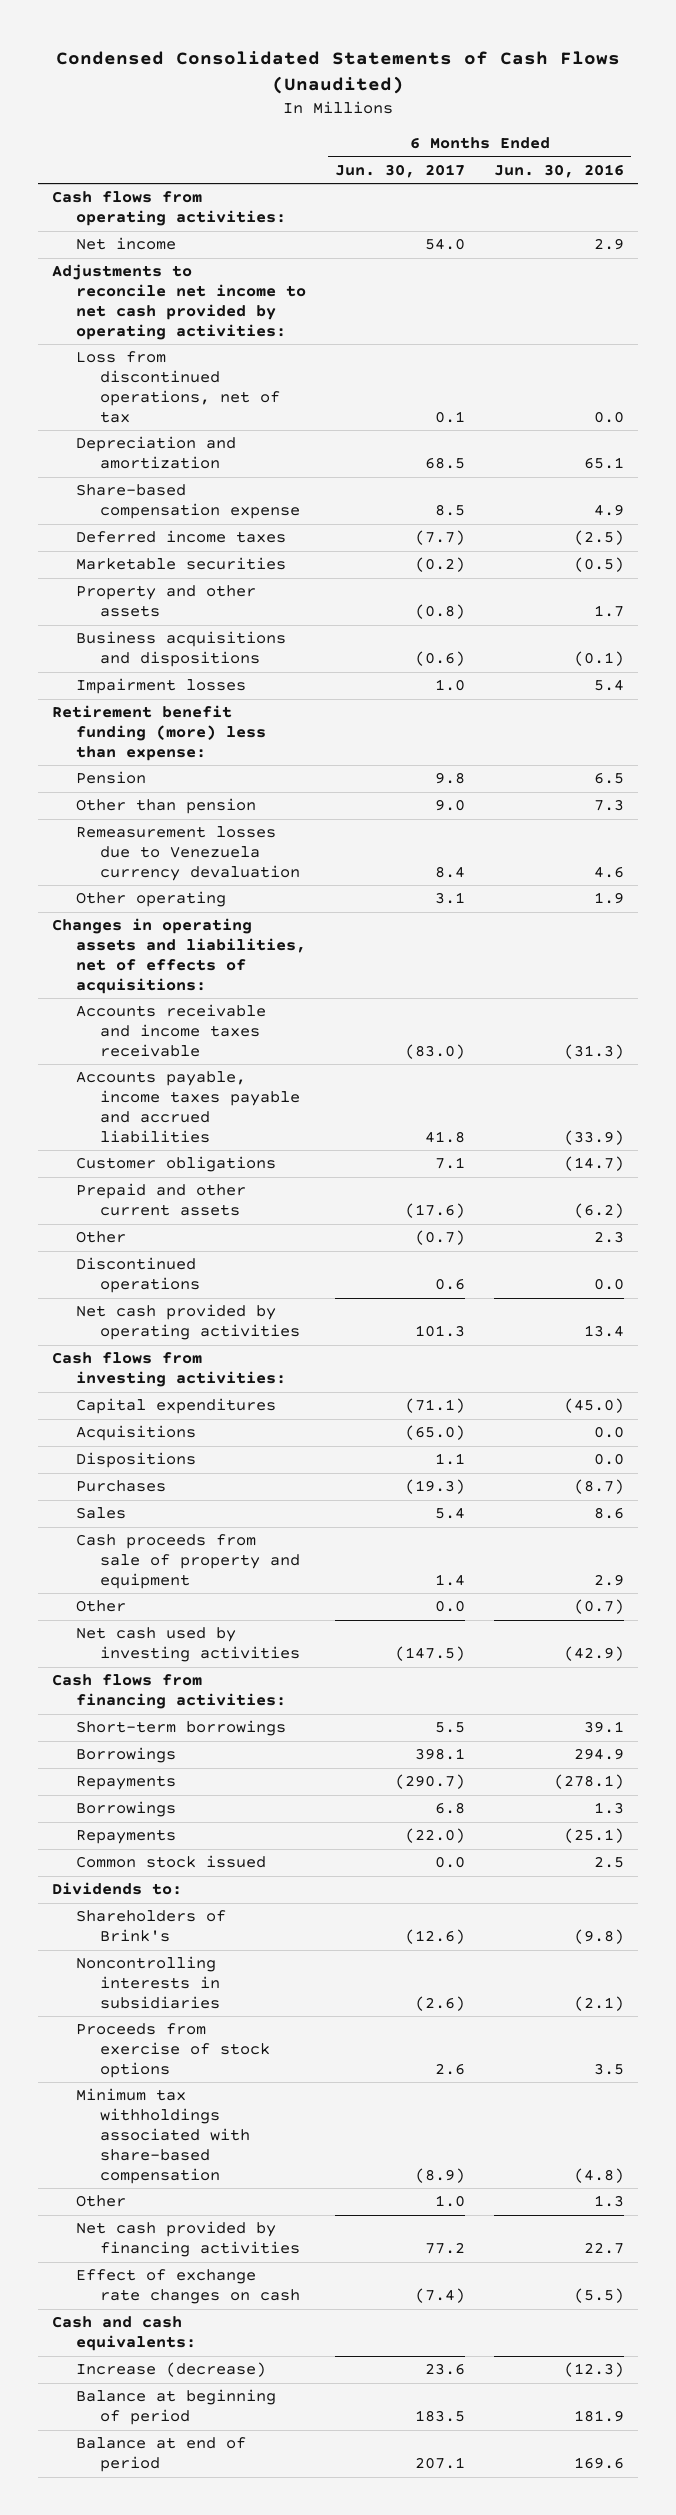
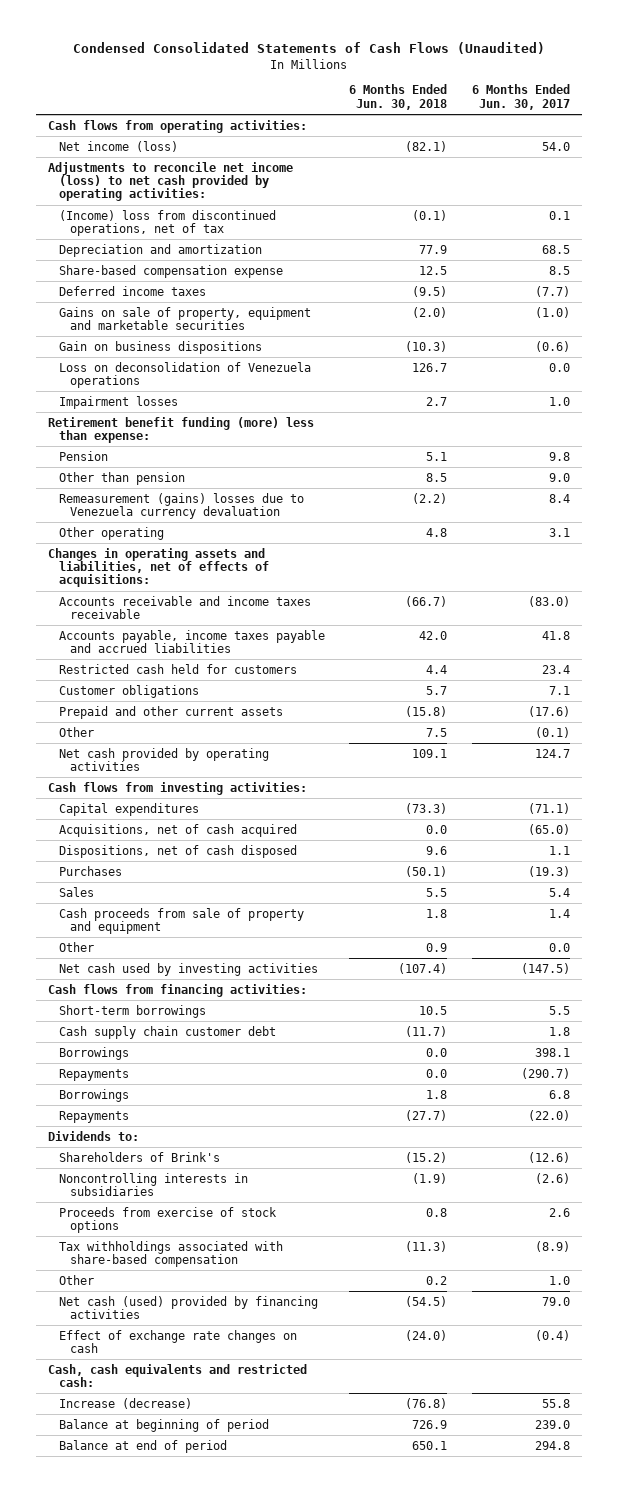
- | 6 Months Ended Jun. 30, 2017 | 6 Months Ended Jun. 30, 2016
+ | 6 Months Ended Jun. 30, 2018 | 6 Months Ended Jun. 30, 2017
- Net income | 54.0 | 2.9
- Adjustments to reconcile net income to net cash provided by operating activities:
- Loss from discontinued operations, net of tax | 0.1 | 0.0
+ Net income (loss) | (82.1) | 54.0
+ Adjustments to reconcile net income (loss) to net cash provided by operating activities:
+ (Income) loss from discontinued operations, net of tax | (0.1) | 0.1
- Marketable securities | (0.2) | (0.5)
- Property and other assets | (0.8) | 1.7
- Business acquisitions and dispositions | (0.6) | (0.1)
+ Gains on sale of property, equipment and marketable securities | (2.0) | (1.0)
+ Gain on business dispositions | (10.3) | (0.6)
+ Loss on deconsolidation of Venezuela operations | 126.7 | 0.0
- Remeasurement losses due to Venezuela currency devaluation | 8.4 | 4.6
+ Remeasurement (gains) losses due to Venezuela currency devaluation | (2.2) | 8.4
+ Restricted cash held for customers | 4.4 | 23.4
- Other | (0.7) | 2.3
- Discontinued operations | 0.6 | 0.0
- Net cash provided by operating activities | 101.3 | 13.4
+ Other | 7.5 | (0.1)
+ Net cash provided by operating activities | 109.1 | 124.7
- Acquisitions | (65.0) | 0.0
- Dispositions | 1.1 | 0.0
+ Acquisitions, net of cash acquired | 0.0 | (65.0)
+ Dispositions, net of cash disposed | 9.6 | 1.1
+ Cash supply chain customer debt | (11.7) | 1.8
- Common stock issued | 0.0 | 2.5
- Minimum tax withholdings associated with share-based compensation | (8.9) | (4.8)
+ Tax withholdings associated with share-based compensation | (11.3) | (8.9)
- Net cash provided by financing activities | 77.2 | 22.7
- Effect of exchange rate changes on cash | (7.4) | (5.5)
- Cash and cash equivalents:
- Increase (decrease) | 23.6 | (12.3)
- Balance at beginning of period | 183.5 | 181.9
- Balance at end of period | 207.1 | 169.6
+ Net cash (used) provided by financing activities | (54.5) | 79.0
+ Effect of exchange rate changes on cash | (24.0) | (0.4)
+ Cash, cash equivalents and restricted cash:
+ Increase (decrease) | (76.8) | 55.8
+ Balance at beginning of period | 726.9 | 239.0
+ Balance at end of period | 650.1 | 294.8

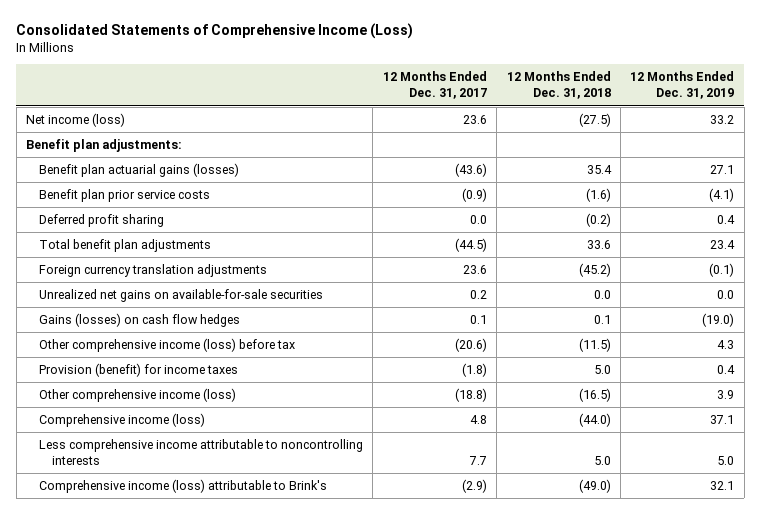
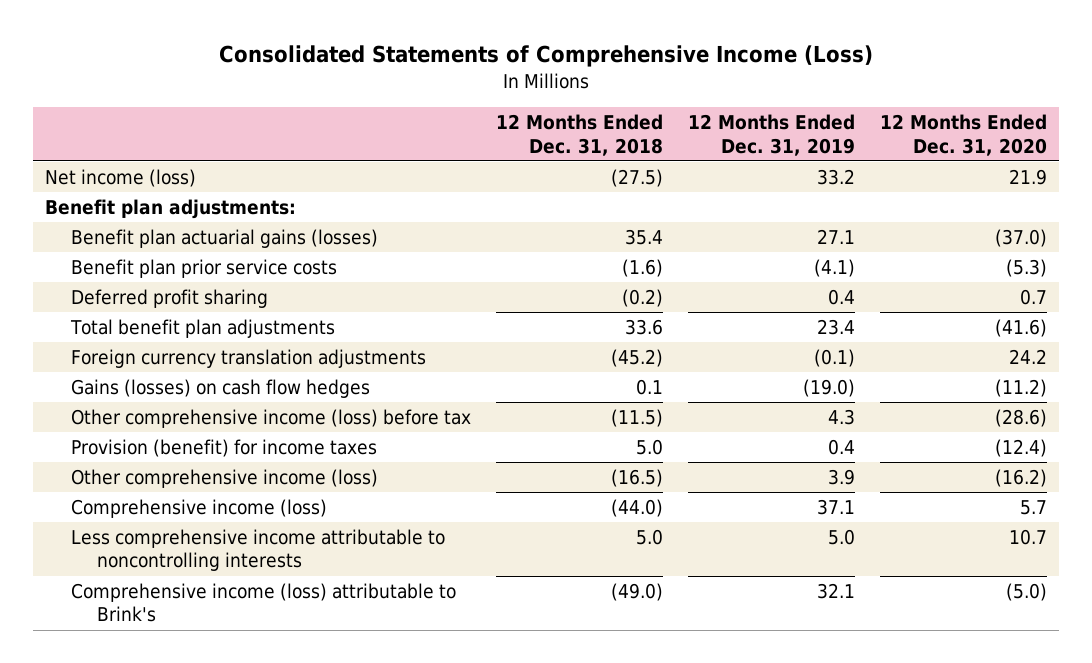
- | 12 Months Ended Dec. 31, 2017 | 12 Months Ended Dec. 31, 2018 | 12 Months Ended Dec. 31, 2019
+ | 12 Months Ended Dec. 31, 2018 | 12 Months Ended Dec. 31, 2019 | 12 Months Ended Dec. 31, 2020
- Unrealized net gains on available-for-sale securities | 0.2 | 0.0 | 0.0

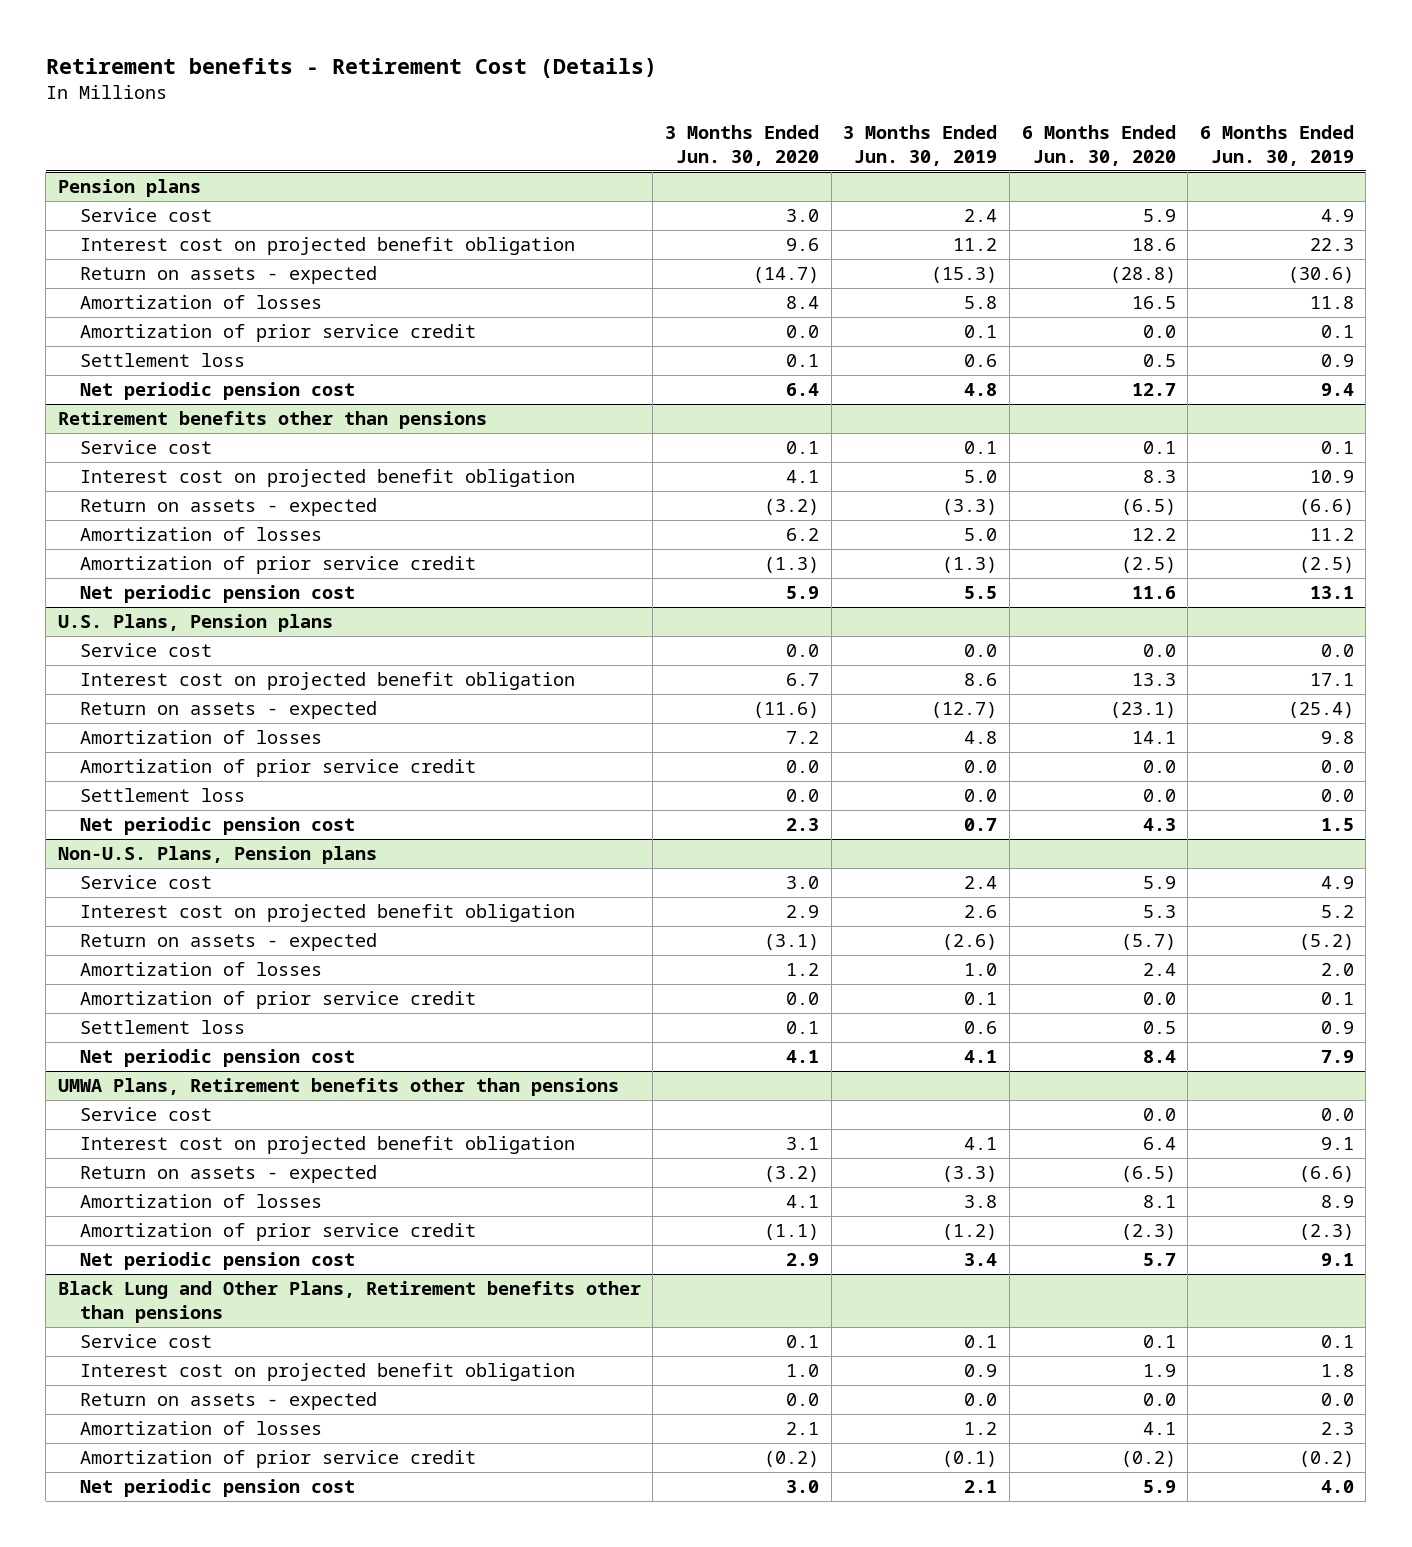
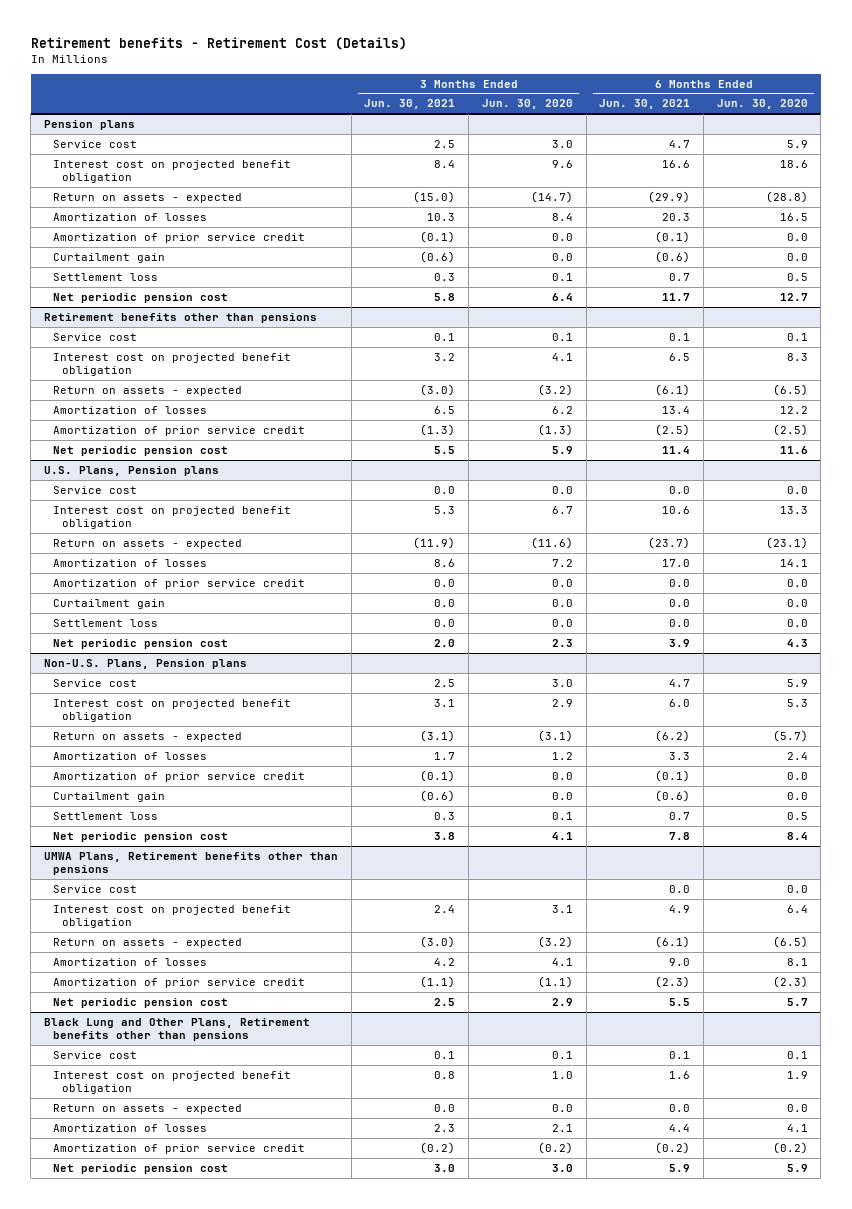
- | 3 Months Ended Jun. 30, 2020 | 3 Months Ended Jun. 30, 2019 | 6 Months Ended Jun. 30, 2020 | 6 Months Ended Jun. 30, 2019
+ | 3 Months Ended Jun. 30, 2021 | 3 Months Ended Jun. 30, 2020 | 6 Months Ended Jun. 30, 2021 | 6 Months Ended Jun. 30, 2020
@ Pension plans
+ Curtailment gain | (0.6) | 0.0 | (0.6) | 0.0
@ U.S. Plans, Pension plans
+ Curtailment gain | 0.0 | 0.0 | 0.0 | 0.0
@ Non-U.S. Plans, Pension plans
+ Curtailment gain | (0.6) | 0.0 | (0.6) | 0.0

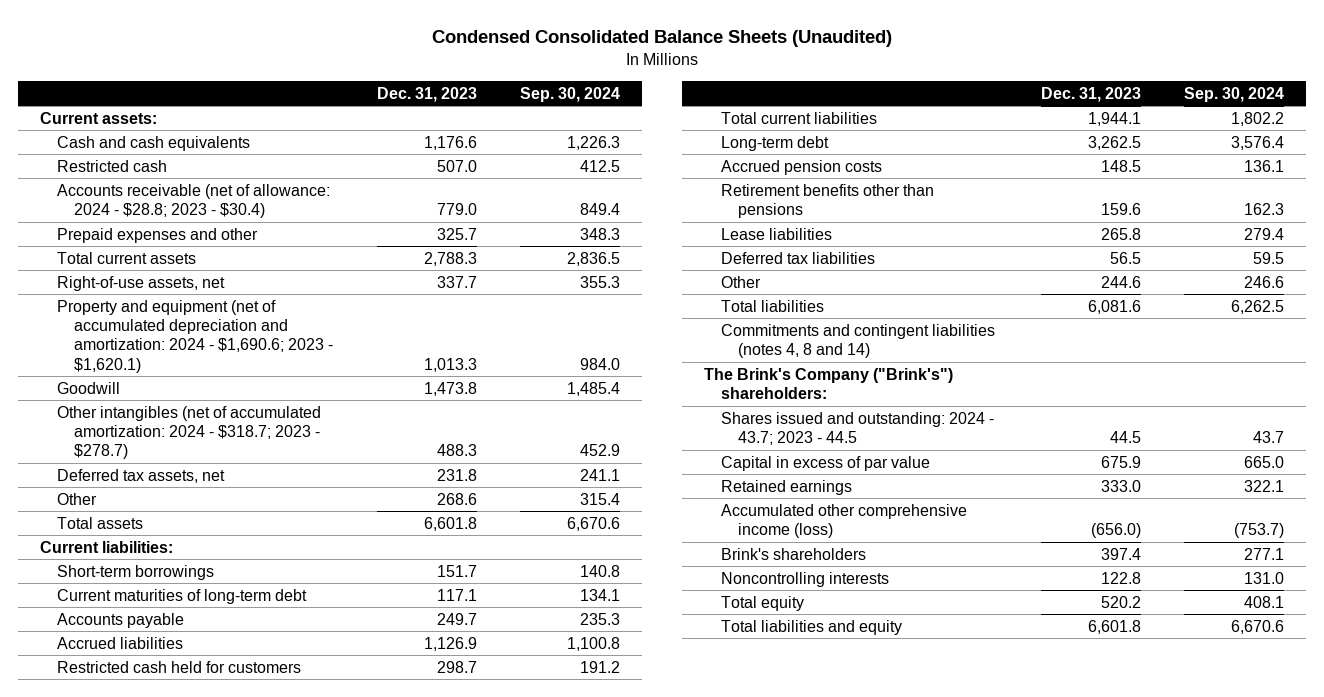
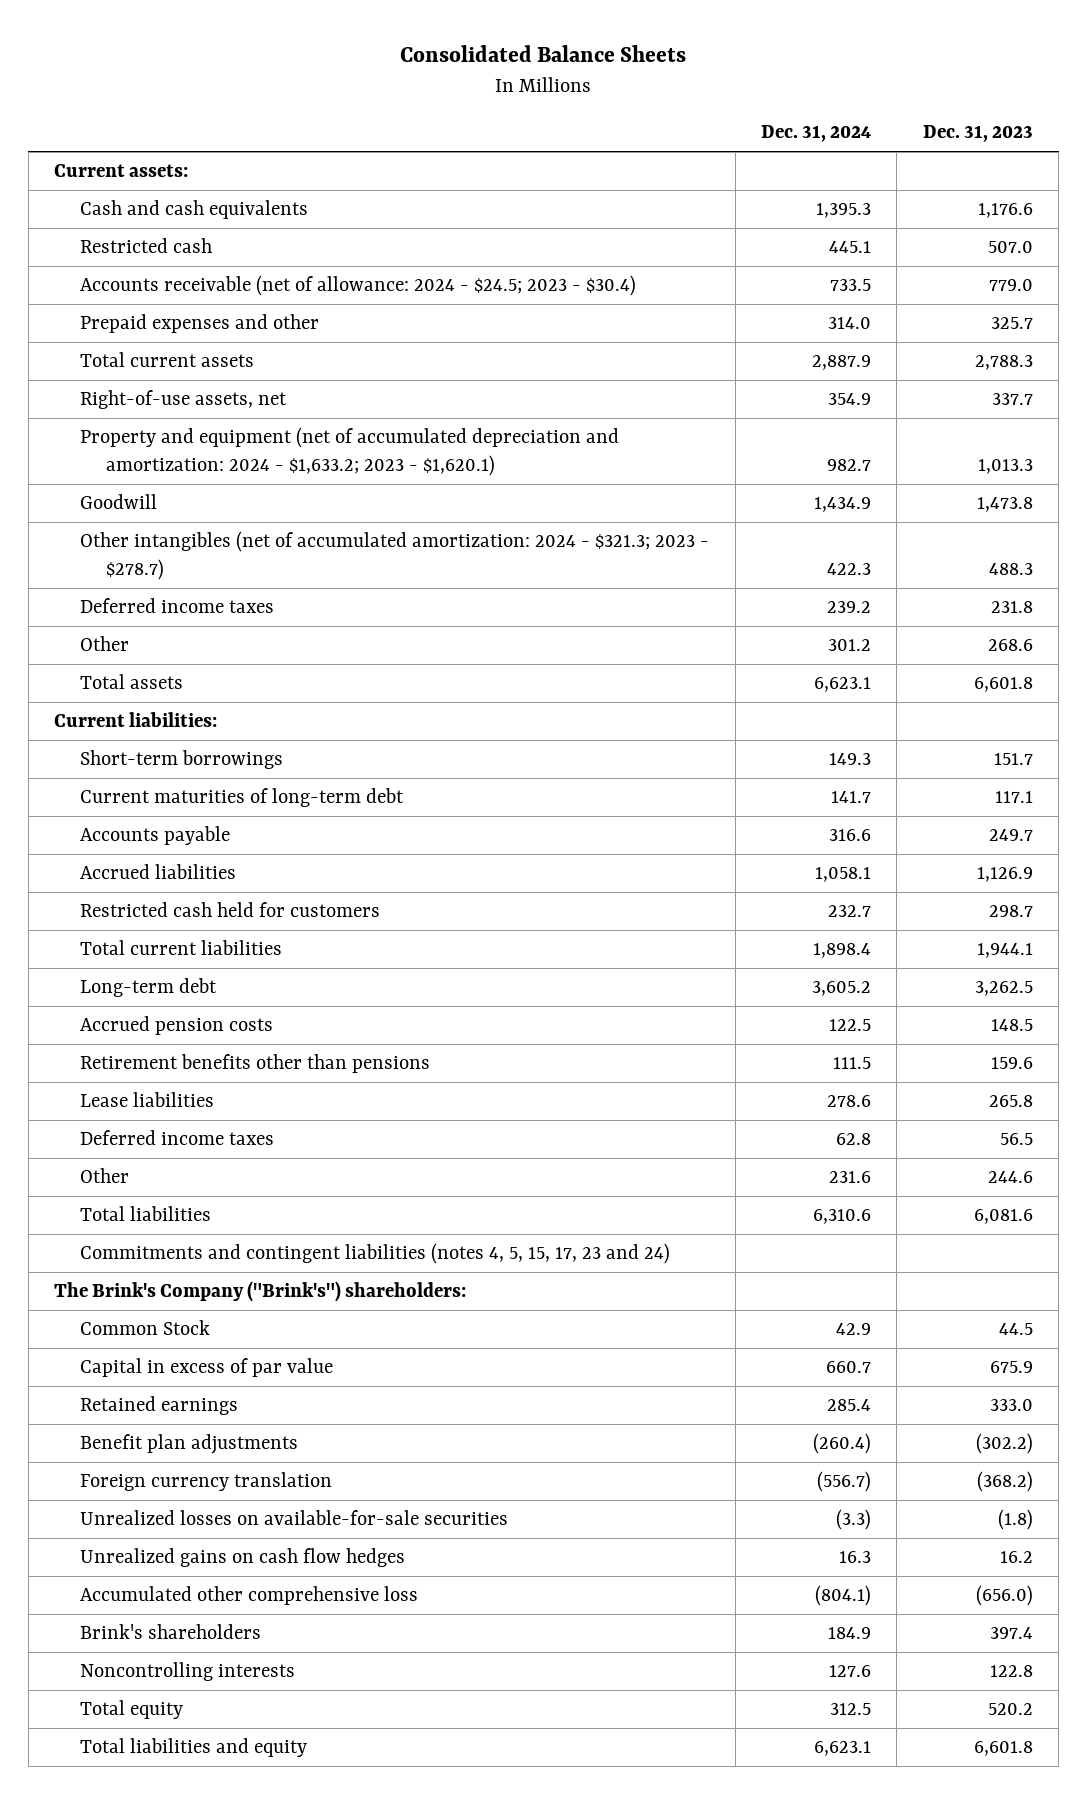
- Condensed Consolidated Balance Sheets (Unaudited)
+ Consolidated Balance Sheets
- | Dec. 31, 2023 | Sep. 30, 2024
+ | Dec. 31, 2024 | Dec. 31, 2023
- Accounts receivable (net of allowance: 2024 - $28.8; 2023 - $30.4) | 779.0 | 849.4
+ Accounts receivable (net of allowance: 2024 - $24.5; 2023 - $30.4) | 733.5 | 779.0
- Property and equipment (net of accumulated depreciation and amortization: 2024 - $1,690.6; 2023 - $1,620.1) | 1,013.3 | 984.0
+ Property and equipment (net of accumulated depreciation and amortization: 2024 - $1,633.2; 2023 - $1,620.1) | 982.7 | 1,013.3
- Other intangibles (net of accumulated amortization: 2024 - $318.7; 2023 - $278.7) | 488.3 | 452.9
- Deferred tax assets, net | 231.8 | 241.1
+ Other intangibles (net of accumulated amortization: 2024 - $321.3; 2023 - $278.7) | 422.3 | 488.3
+ Deferred income taxes | 239.2 | 231.8
- Deferred tax liabilities | 56.5 | 59.5
+ Deferred income taxes | 62.8 | 56.5
- Commitments and contingent liabilities (notes 4, 8 and 14)
+ Commitments and contingent liabilities (notes 4, 5, 15, 17, 23 and 24)
- Shares issued and outstanding: 2024 - 43.7; 2023 - 44.5 | 44.5 | 43.7
+ Common Stock | 42.9 | 44.5
- Accumulated other comprehensive income (loss) | (656.0) | (753.7)
+ Benefit plan adjustments | (260.4) | (302.2)
+ Foreign currency translation | (556.7) | (368.2)
+ Unrealized losses on available-for-sale securities | (3.3) | (1.8)
+ Unrealized gains on cash flow hedges | 16.3 | 16.2
+ Accumulated other comprehensive loss | (804.1) | (656.0)

